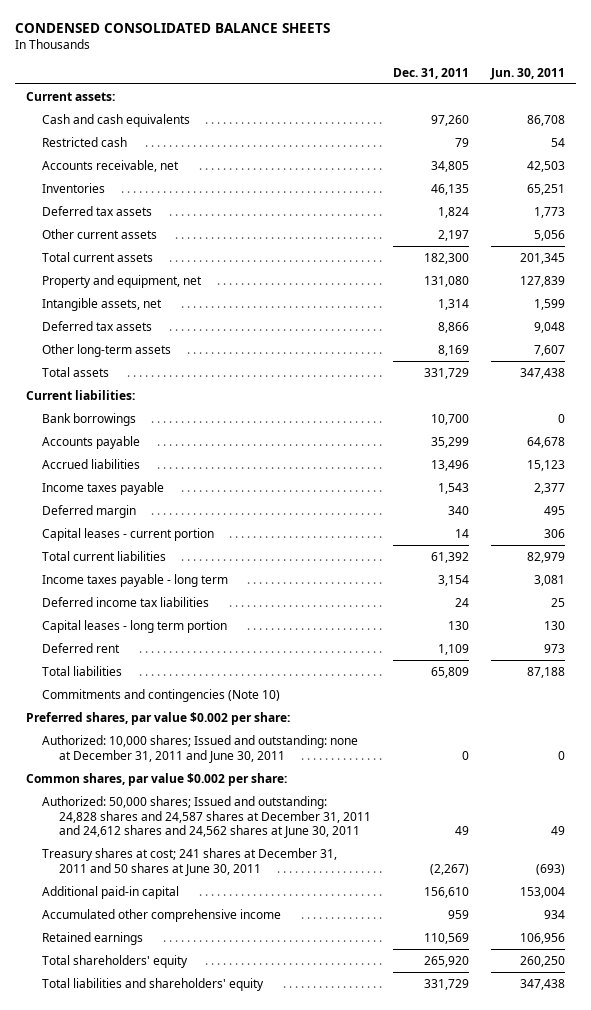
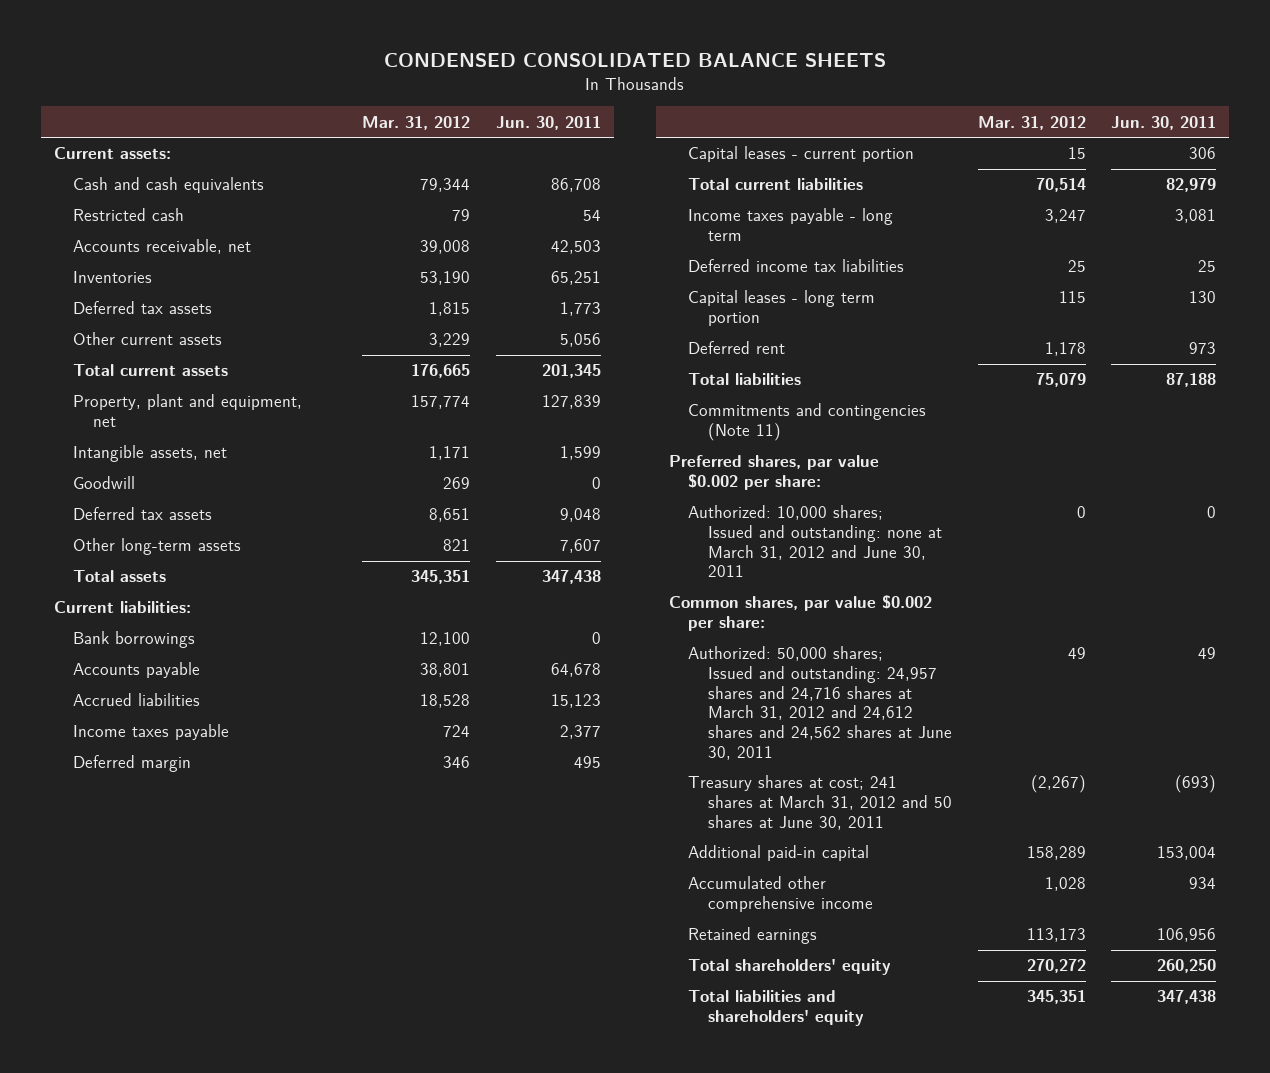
- | Dec. 31, 2011 | Jun. 30, 2011
+ | Mar. 31, 2012 | Jun. 30, 2011
- Property and equipment, net | 131,080 | 127,839
+ Property, plant and equipment, net | 157,774 | 127,839
+ Goodwill | 269 | 0
- Commitments and contingencies (Note 10)
+ Commitments and contingencies (Note 11)
- Authorized: 10,000 shares; Issued and outstanding: none at December 31, 2011 and June 30, 2011 | 0 | 0
+ Authorized: 10,000 shares; Issued and outstanding: none at March 31, 2012 and June 30, 2011 | 0 | 0
- Authorized: 50,000 shares; Issued and outstanding: 24,828 shares and 24,587 shares at December 31, 2011 and 24,612 shares and 24,562 shares at June 30, 2011 | 49 | 49
- Treasury shares at cost; 241 shares at December 31, 2011 and 50 shares at June 30, 2011 | (2,267) | (693)
+ Authorized: 50,000 shares; Issued and outstanding: 24,957 shares and 24,716 shares at March 31, 2012 and 24,612 shares and 24,562 shares at June 30, 2011 | 49 | 49
+ Treasury shares at cost; 241 shares at March 31, 2012 and 50 shares at June 30, 2011 | (2,267) | (693)

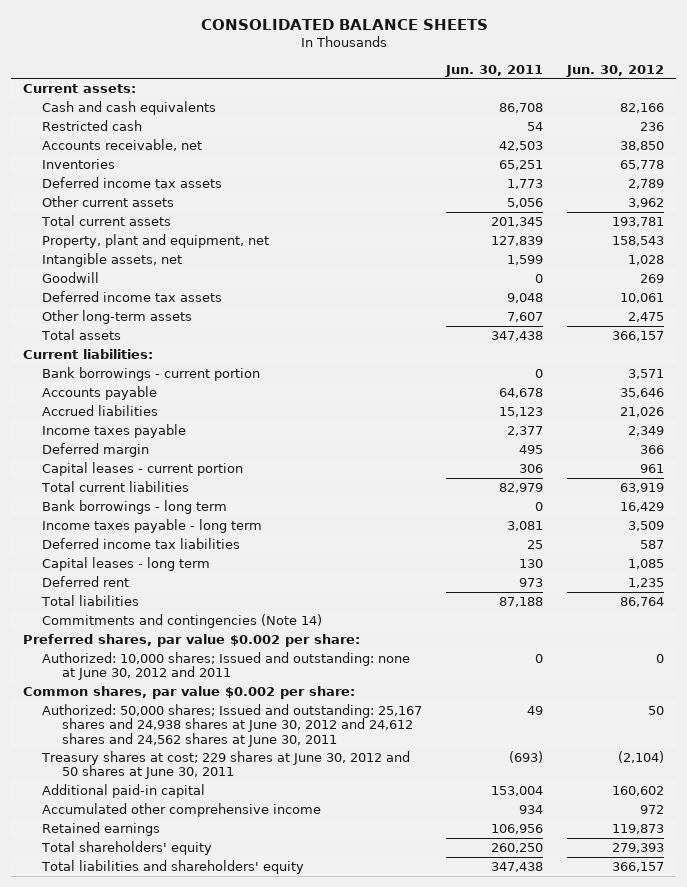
- CONDENSED CONSOLIDATED BALANCE SHEETS
+ CONSOLIDATED BALANCE SHEETS
- | Mar. 31, 2012 | Jun. 30, 2011
+ | Jun. 30, 2011 | Jun. 30, 2012
- Deferred tax assets | 1,815 | 1,773
+ Deferred income tax assets | 1,773 | 2,789
- Deferred tax assets | 8,651 | 9,048
+ Deferred income tax assets | 9,048 | 10,061
- Bank borrowings | 12,100 | 0
+ Bank borrowings - current portion | 0 | 3,571
+ Bank borrowings - long term | 0 | 16,429
- Capital leases - long term portion | 115 | 130
+ Capital leases - long term | 130 | 1,085
- Commitments and contingencies (Note 11)
+ Commitments and contingencies (Note 14)
- Authorized: 10,000 shares; Issued and outstanding: none at March 31, 2012 and June 30, 2011 | 0 | 0
+ Authorized: 10,000 shares; Issued and outstanding: none at June 30, 2012 and 2011 | 0 | 0
- Authorized: 50,000 shares; Issued and outstanding: 24,957 shares and 24,716 shares at March 31, 2012 and 24,612 shares and 24,562 shares at June 30, 2011 | 49 | 49
- Treasury shares at cost; 241 shares at March 31, 2012 and 50 shares at June 30, 2011 | (2,267) | (693)
+ Authorized: 50,000 shares; Issued and outstanding: 25,167 shares and 24,938 shares at June 30, 2012 and 24,612 shares and 24,562 shares at June 30, 2011 | 49 | 50
+ Treasury shares at cost; 229 shares at June 30, 2012 and 50 shares at June 30, 2011 | (693) | (2,104)

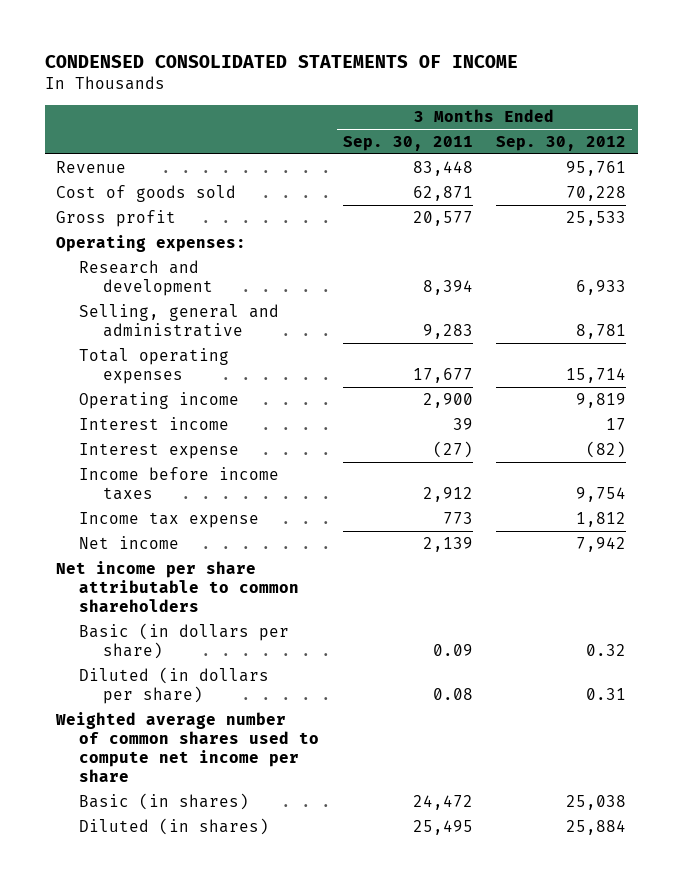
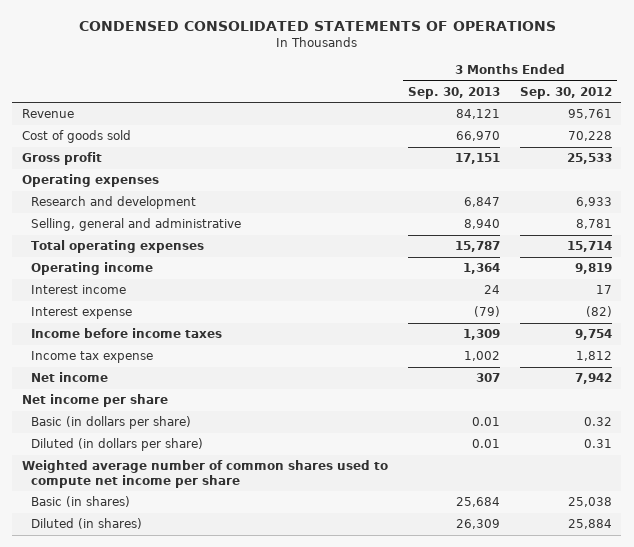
- CONDENSED CONSOLIDATED STATEMENTS OF INCOME
+ CONDENSED CONSOLIDATED STATEMENTS OF OPERATIONS
- | 3 Months Ended Sep. 30, 2011 | 3 Months Ended Sep. 30, 2012
+ | 3 Months Ended Sep. 30, 2013 | 3 Months Ended Sep. 30, 2012
- Operating expenses:
+ Operating expenses
- Net income per share attributable to common shareholders
+ Net income per share

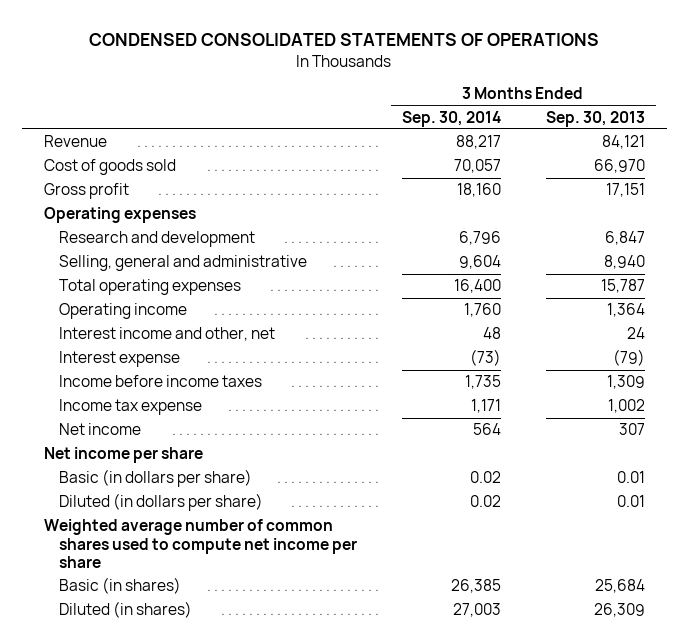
- | 3 Months Ended Sep. 30, 2013 | 3 Months Ended Sep. 30, 2012
+ | 3 Months Ended Sep. 30, 2014 | 3 Months Ended Sep. 30, 2013
- Interest income | 24 | 17
+ Interest income and other, net | 48 | 24

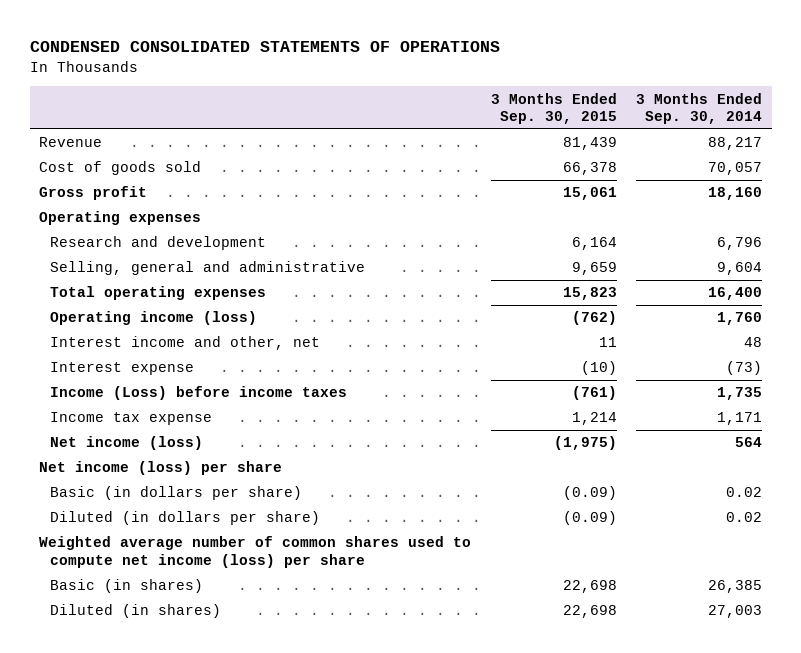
- | 3 Months Ended Sep. 30, 2014 | 3 Months Ended Sep. 30, 2013
+ | 3 Months Ended Sep. 30, 2015 | 3 Months Ended Sep. 30, 2014
- Operating income | 1,760 | 1,364
+ Operating income (loss) | (762) | 1,760
- Income before income taxes | 1,735 | 1,309
+ Income (Loss) before income taxes | (761) | 1,735
- Net income | 564 | 307
- Net income per share
+ Net income (loss) | (1,975) | 564
+ Net income (loss) per share
- Weighted average number of common shares used to compute net income per share
+ Weighted average number of common shares used to compute net income (loss) per share

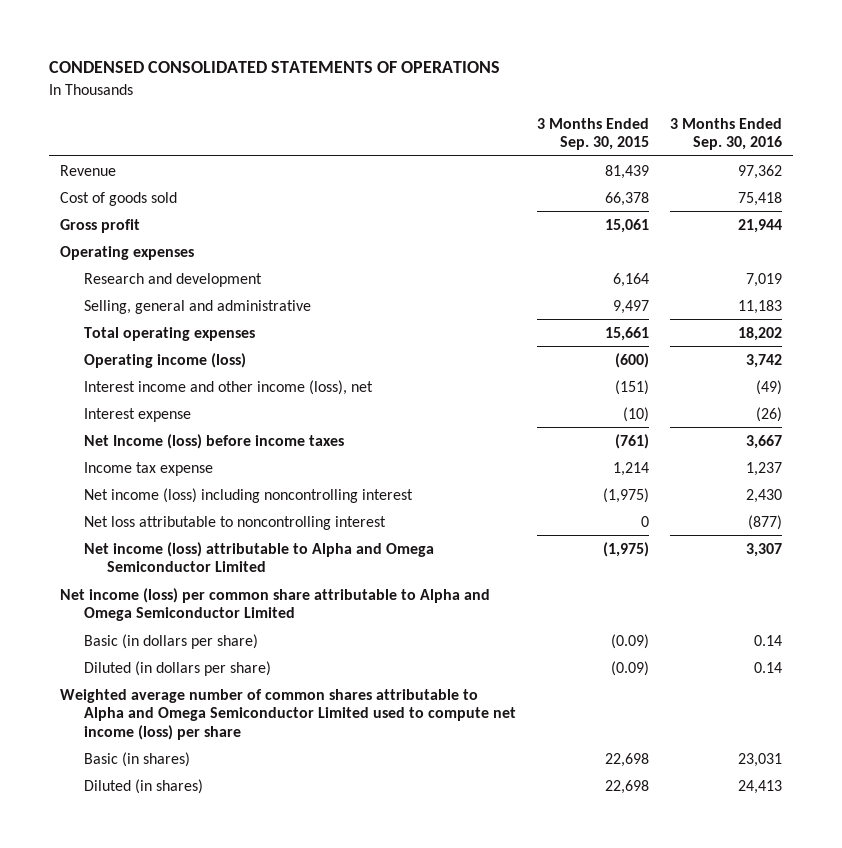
- | 3 Months Ended Sep. 30, 2015 | 3 Months Ended Sep. 30, 2014
+ | 3 Months Ended Sep. 30, 2015 | 3 Months Ended Sep. 30, 2016
- Selling, general and administrative | 9,659 | 9,604
- Total operating expenses | 15,823 | 16,400
- Operating income (loss) | (762) | 1,760
- Interest income and other, net | 11 | 48
+ Selling, general and administrative | 9,497 | 11,183
+ Total operating expenses | 15,661 | 18,202
+ Operating income (loss) | (600) | 3,742
+ Interest income and other income (loss), net | (151) | (49)
- Income (Loss) before income taxes | (761) | 1,735
+ Net Income (loss) before income taxes | (761) | 3,667
- Net income (loss) | (1,975) | 564
- Net income (loss) per share
+ Net income (loss) including noncontrolling interest | (1,975) | 2,430
+ Net loss attributable to noncontrolling interest | 0 | (877)
+ Net income (loss) attributable to Alpha and Omega Semiconductor Limited | (1,975) | 3,307
+ Net income (loss) per common share attributable to Alpha and Omega Semiconductor Limited
- Weighted average number of common shares used to compute net income (loss) per share
+ Weighted average number of common shares attributable to Alpha and Omega Semiconductor Limited used to compute net income (loss) per share

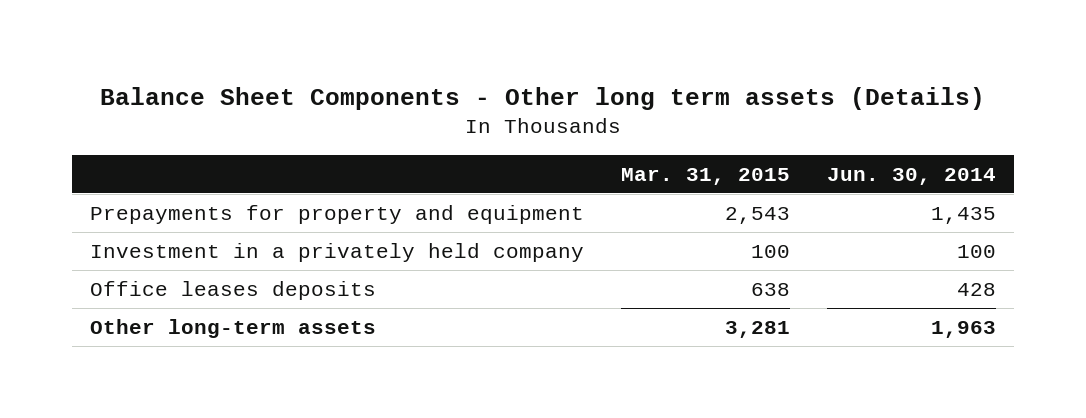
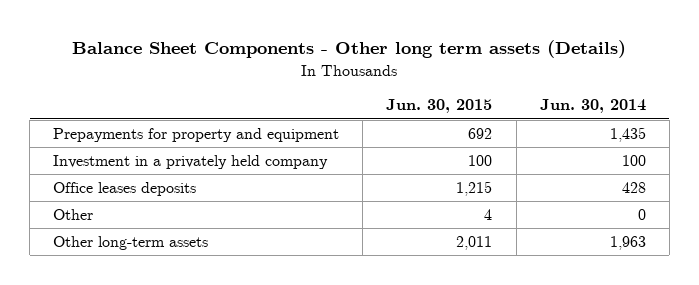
- | Mar. 31, 2015 | Jun. 30, 2014
+ | Jun. 30, 2015 | Jun. 30, 2014
+ Other | 4 | 0

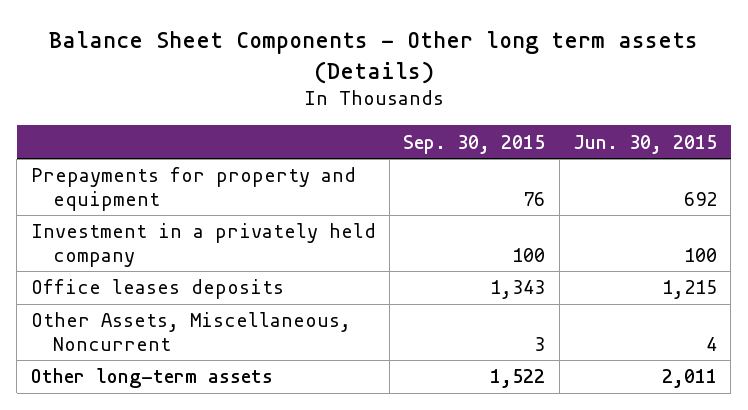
- | Jun. 30, 2015 | Jun. 30, 2014
+ | Sep. 30, 2015 | Jun. 30, 2015
- Other | 4 | 0
+ Other Assets, Miscellaneous, Noncurrent | 3 | 4

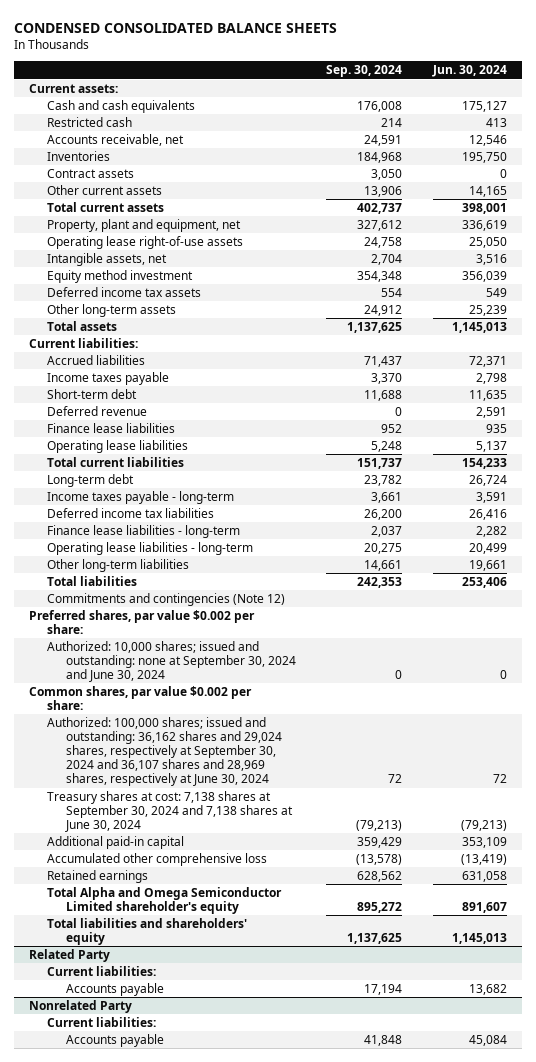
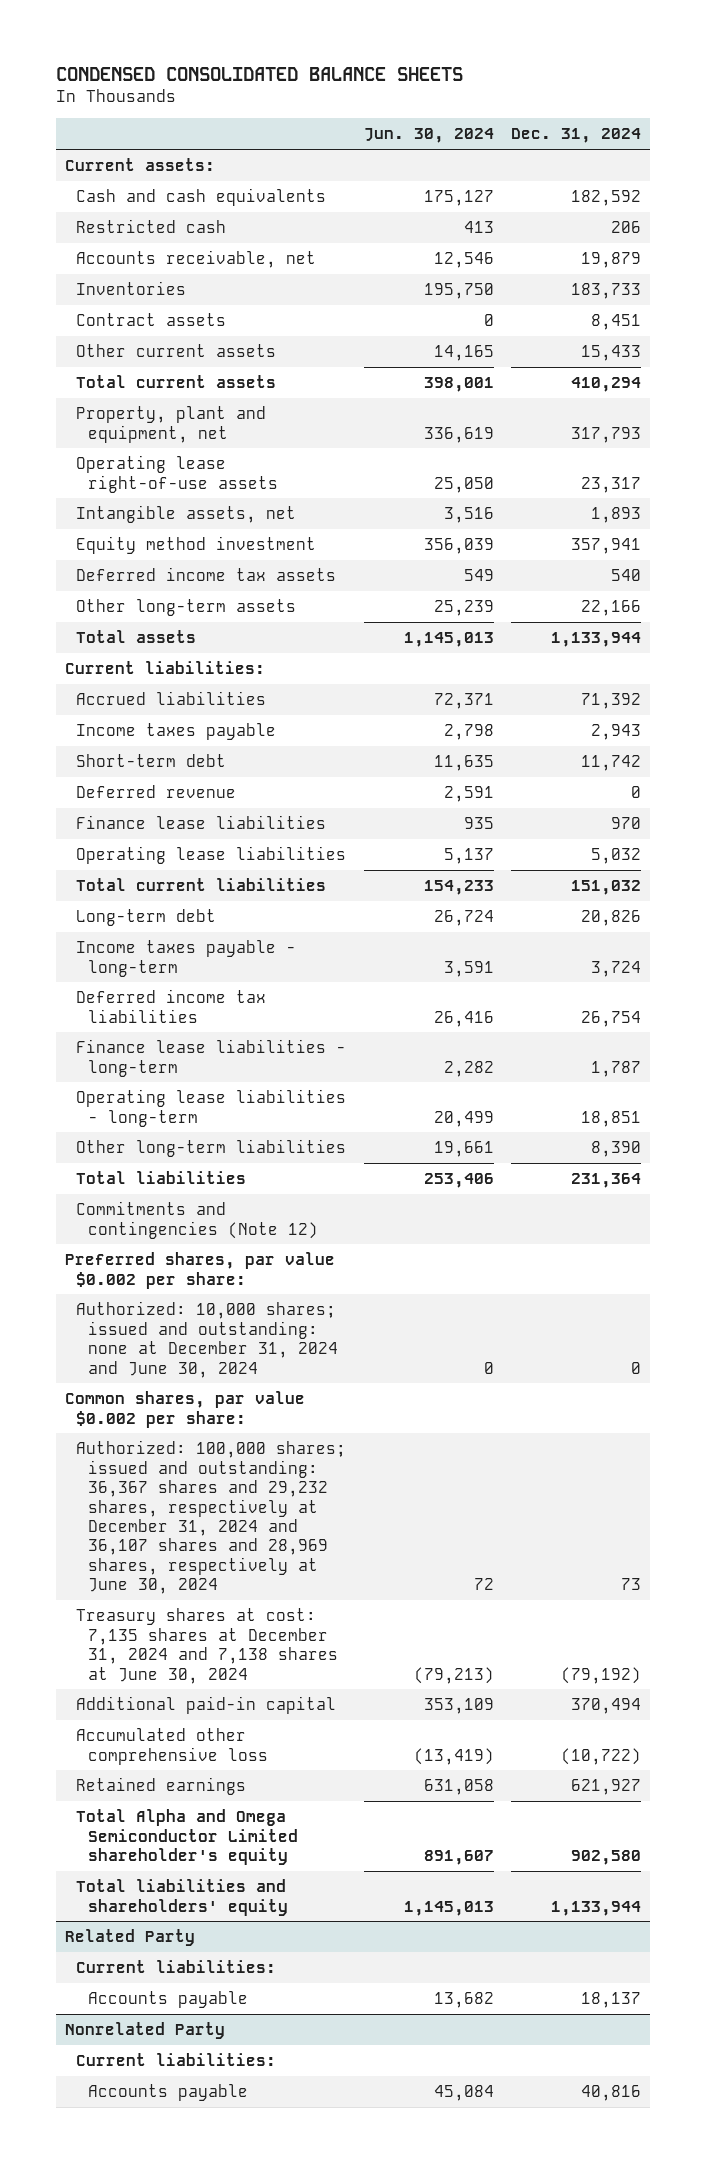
- | Sep. 30, 2024 | Jun. 30, 2024
+ | Jun. 30, 2024 | Dec. 31, 2024
- Authorized: 10,000 shares; issued and outstanding: none at September 30, 2024 and June 30, 2024 | 0 | 0
+ Authorized: 10,000 shares; issued and outstanding: none at December 31, 2024 and June 30, 2024 | 0 | 0
- Authorized: 100,000 shares; issued and outstanding: 36,162 shares and 29,024 shares, respectively at September 30, 2024 and 36,107 shares and 28,969 shares, respectively at June 30, 2024 | 72 | 72
- Treasury shares at cost: 7,138 shares at September 30, 2024 and 7,138 shares at June 30, 2024 | (79,213) | (79,213)
+ Authorized: 100,000 shares; issued and outstanding: 36,367 shares and 29,232 shares, respectively at December 31, 2024 and 36,107 shares and 28,969 shares, respectively at June 30, 2024 | 72 | 73
+ Treasury shares at cost: 7,135 shares at December 31, 2024 and 7,138 shares at June 30, 2024 | (79,213) | (79,192)

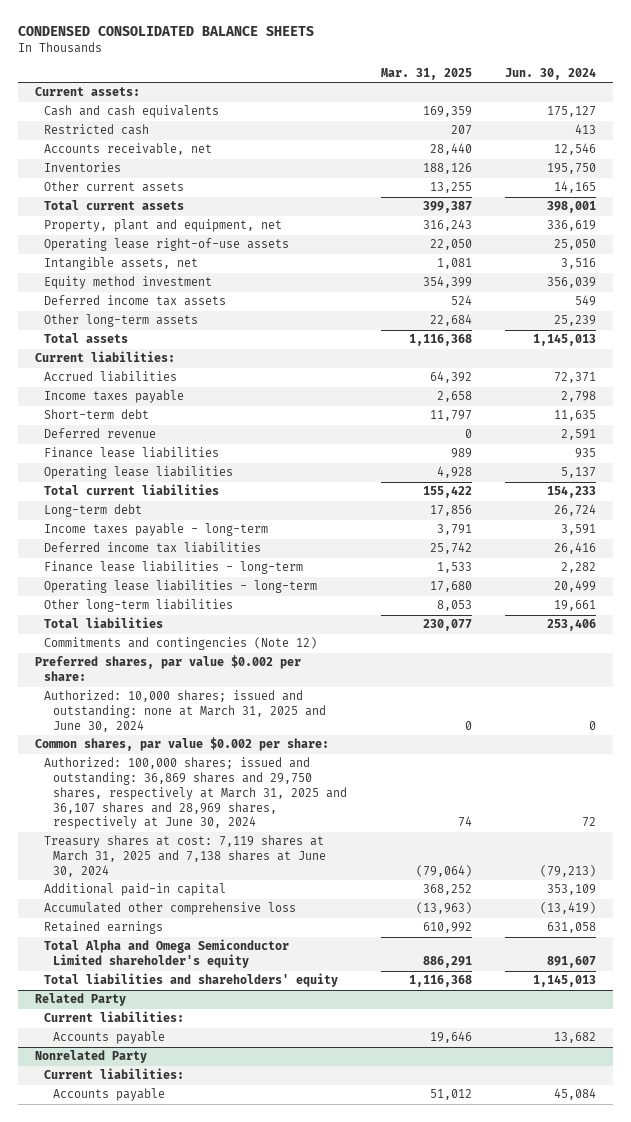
- | Jun. 30, 2024 | Dec. 31, 2024
+ | Mar. 31, 2025 | Jun. 30, 2024
- Contract assets | 0 | 8,451
- Authorized: 10,000 shares; issued and outstanding: none at December 31, 2024 and June 30, 2024 | 0 | 0
+ Authorized: 10,000 shares; issued and outstanding: none at March 31, 2025 and June 30, 2024 | 0 | 0
- Authorized: 100,000 shares; issued and outstanding: 36,367 shares and 29,232 shares, respectively at December 31, 2024 and 36,107 shares and 28,969 shares, respectively at June 30, 2024 | 72 | 73
- Treasury shares at cost: 7,135 shares at December 31, 2024 and 7,138 shares at June 30, 2024 | (79,213) | (79,192)
+ Authorized: 100,000 shares; issued and outstanding: 36,869 shares and 29,750 shares, respectively at March 31, 2025 and 36,107 shares and 28,969 shares, respectively at June 30, 2024 | 74 | 72
+ Treasury shares at cost: 7,119 shares at March 31, 2025 and 7,138 shares at June 30, 2024 | (79,064) | (79,213)

